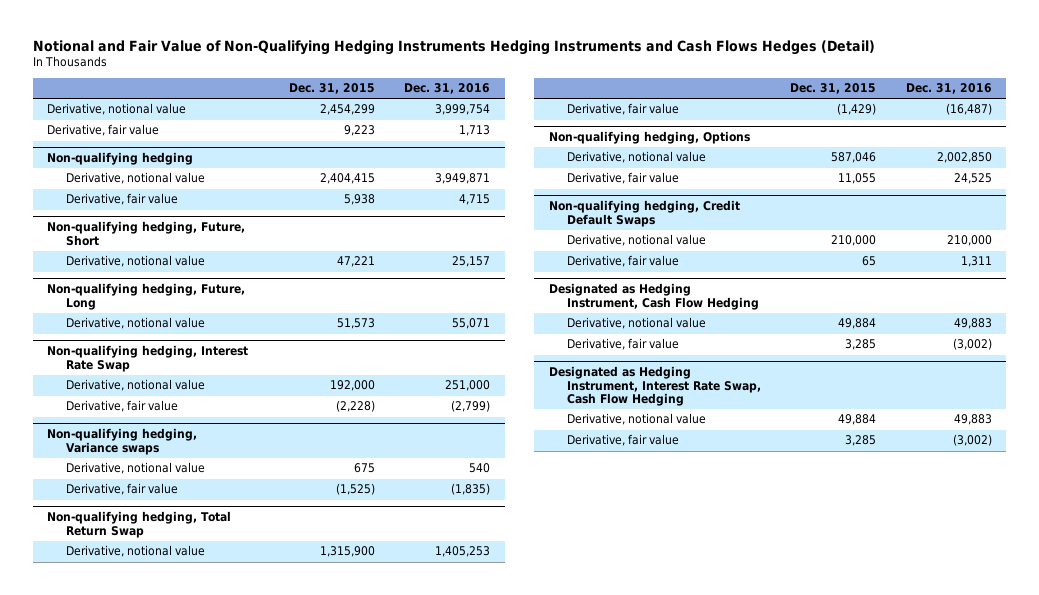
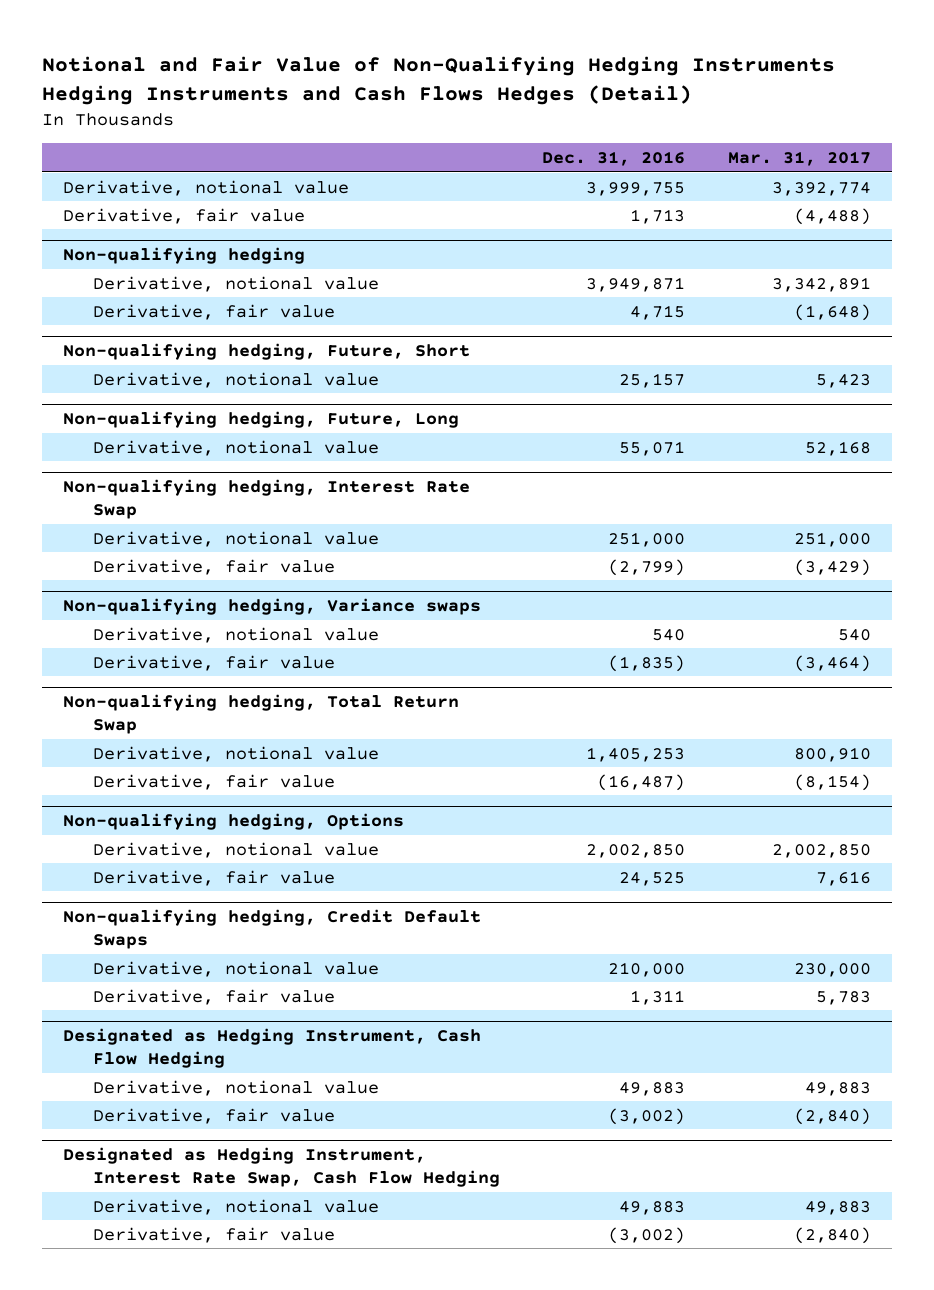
- | Dec. 31, 2015 | Dec. 31, 2016
+ | Dec. 31, 2016 | Mar. 31, 2017
- Derivative, notional value | 2,454,299 | 3,999,754
+ Derivative, notional value | 3,999,755 | 3,392,774

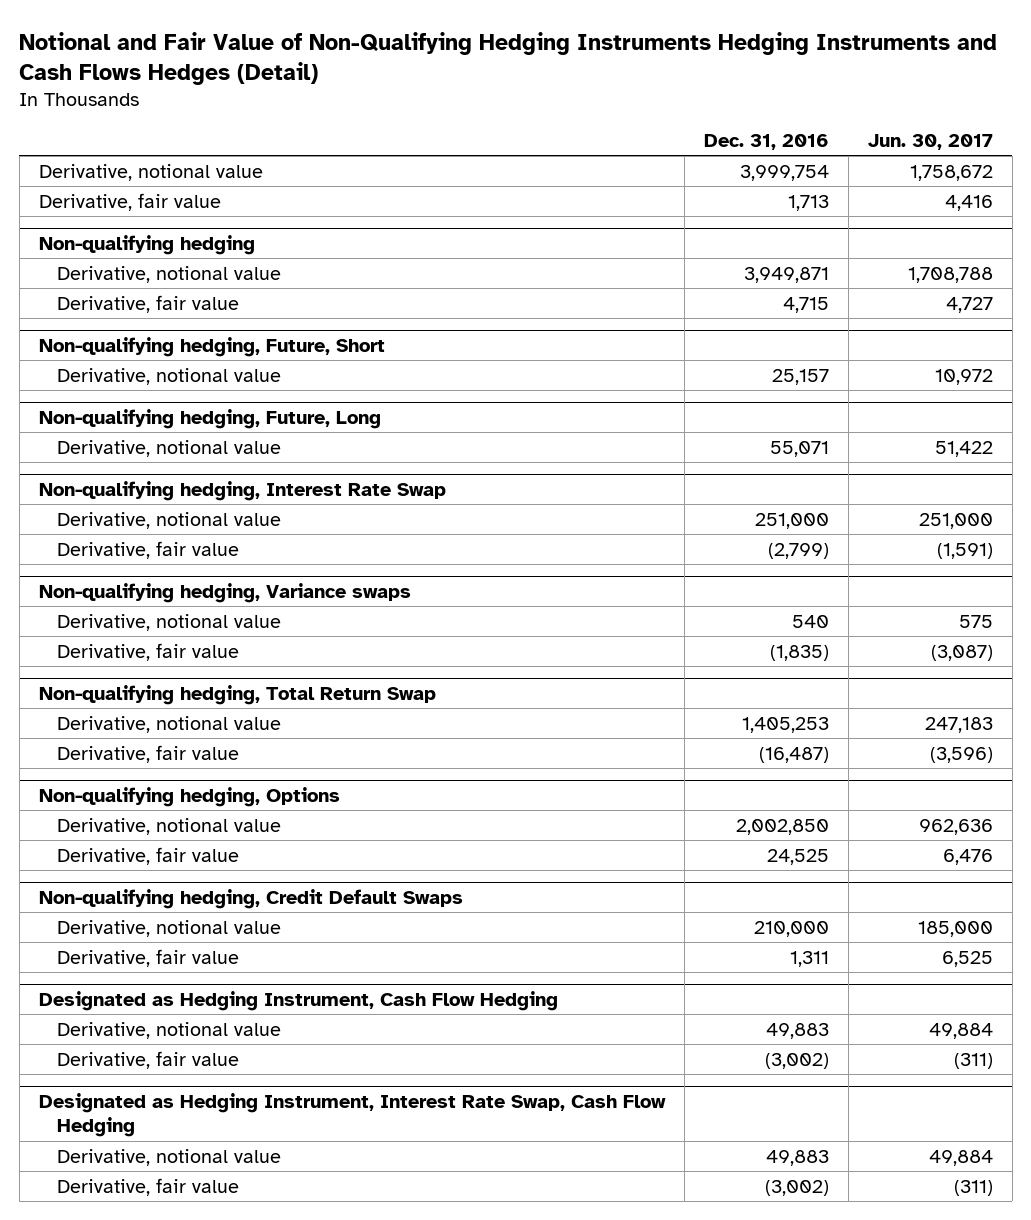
- | Dec. 31, 2016 | Mar. 31, 2017
+ | Dec. 31, 2016 | Jun. 30, 2017
- Derivative, notional value | 3,999,755 | 3,392,774
+ Derivative, notional value | 3,999,754 | 1,758,672

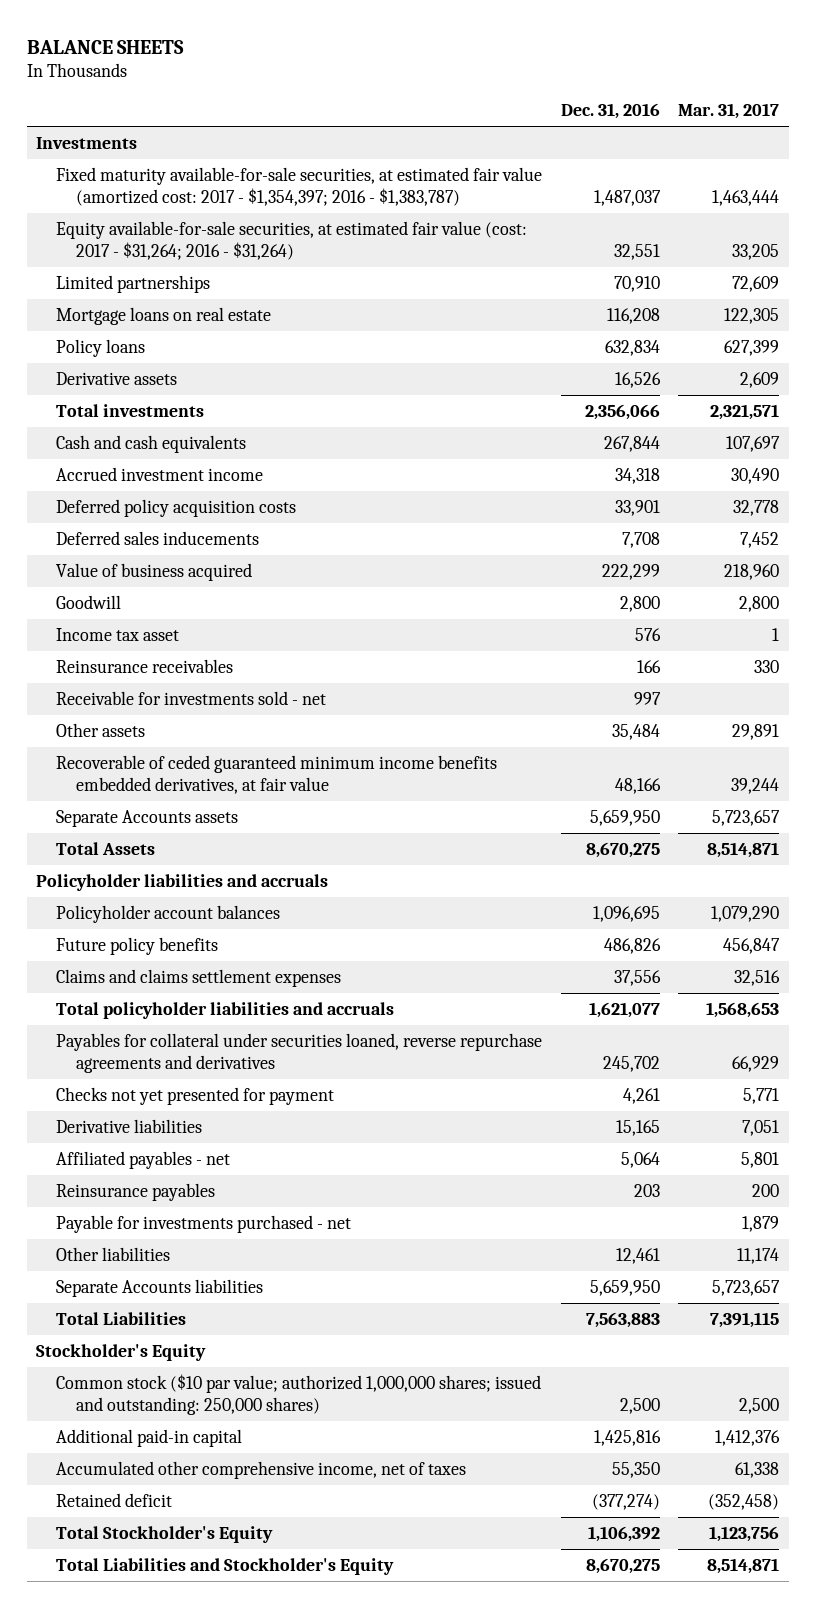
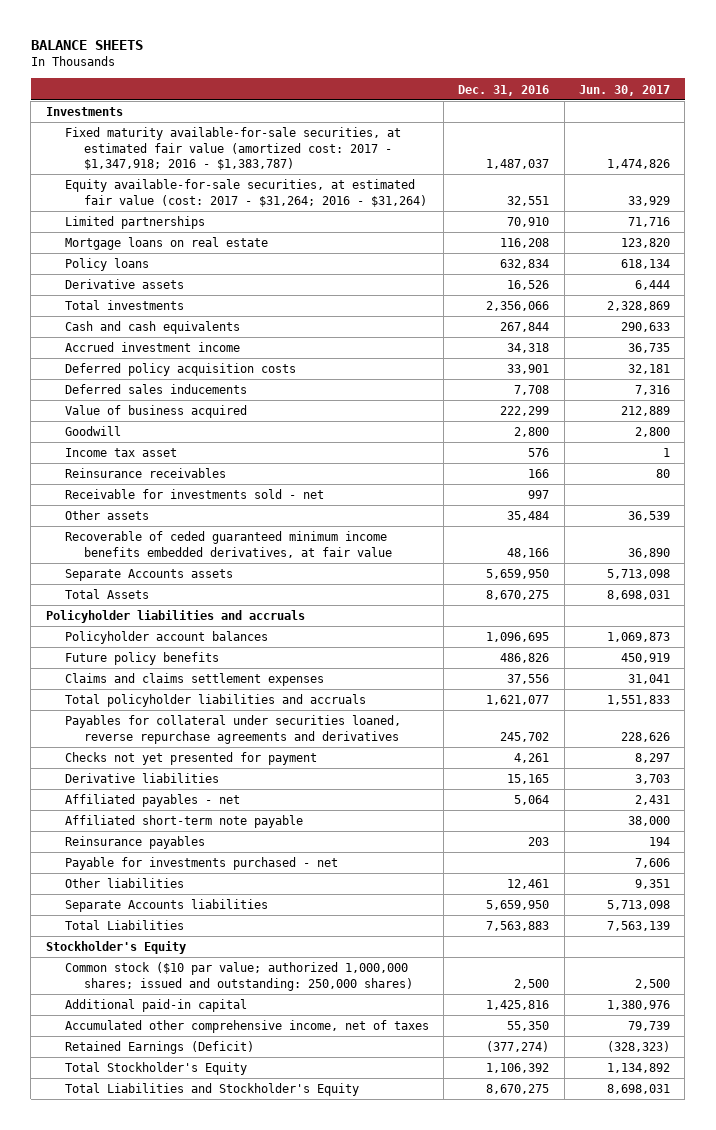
- | Dec. 31, 2016 | Mar. 31, 2017
+ | Dec. 31, 2016 | Jun. 30, 2017
- Fixed maturity available-for-sale securities, at estimated fair value (amortized cost: 2017 - $1,354,397; 2016 - $1,383,787) | 1,487,037 | 1,463,444
+ Fixed maturity available-for-sale securities, at estimated fair value (amortized cost: 2017 - $1,347,918; 2016 - $1,383,787) | 1,487,037 | 1,474,826
+ Affiliated short-term note payable | | 38,000
- Retained deficit | (377,274) | (352,458)
+ Retained Earnings (Deficit) | (377,274) | (328,323)

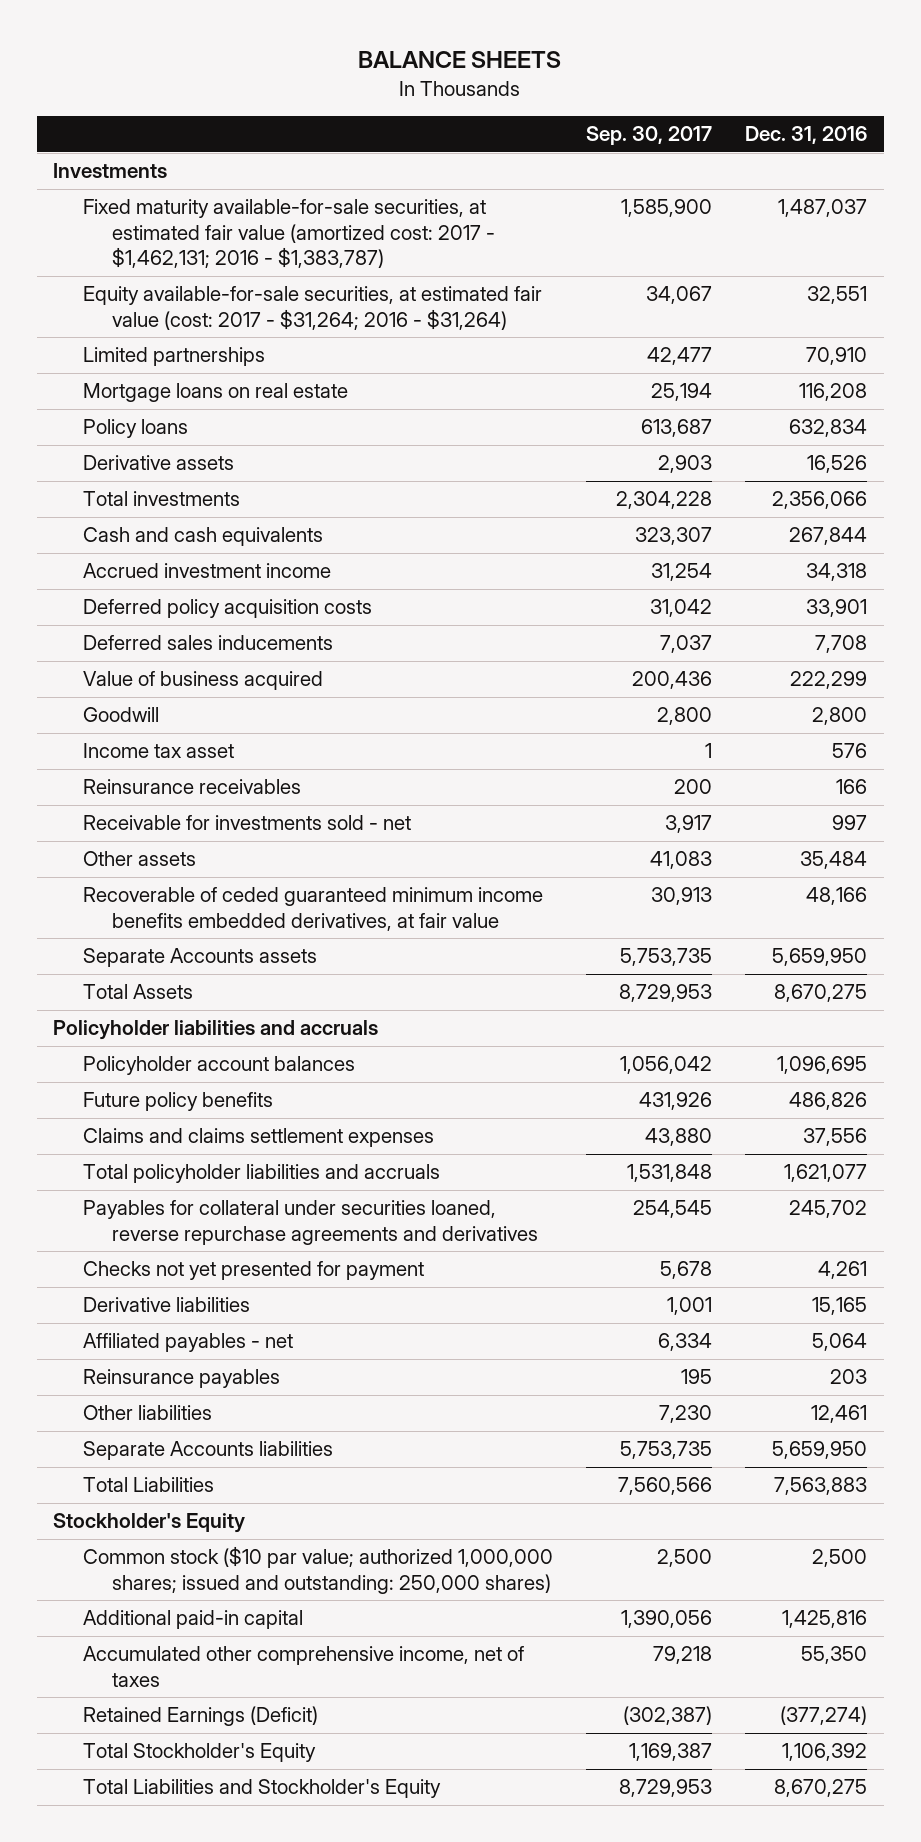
- | Dec. 31, 2016 | Jun. 30, 2017
+ | Sep. 30, 2017 | Dec. 31, 2016
- Fixed maturity available-for-sale securities, at estimated fair value (amortized cost: 2017 - $1,347,918; 2016 - $1,383,787) | 1,487,037 | 1,474,826
+ Fixed maturity available-for-sale securities, at estimated fair value (amortized cost: 2017 - $1,462,131; 2016 - $1,383,787) | 1,585,900 | 1,487,037
- Affiliated short-term note payable | | 38,000
- Payable for investments purchased - net | | 7,606

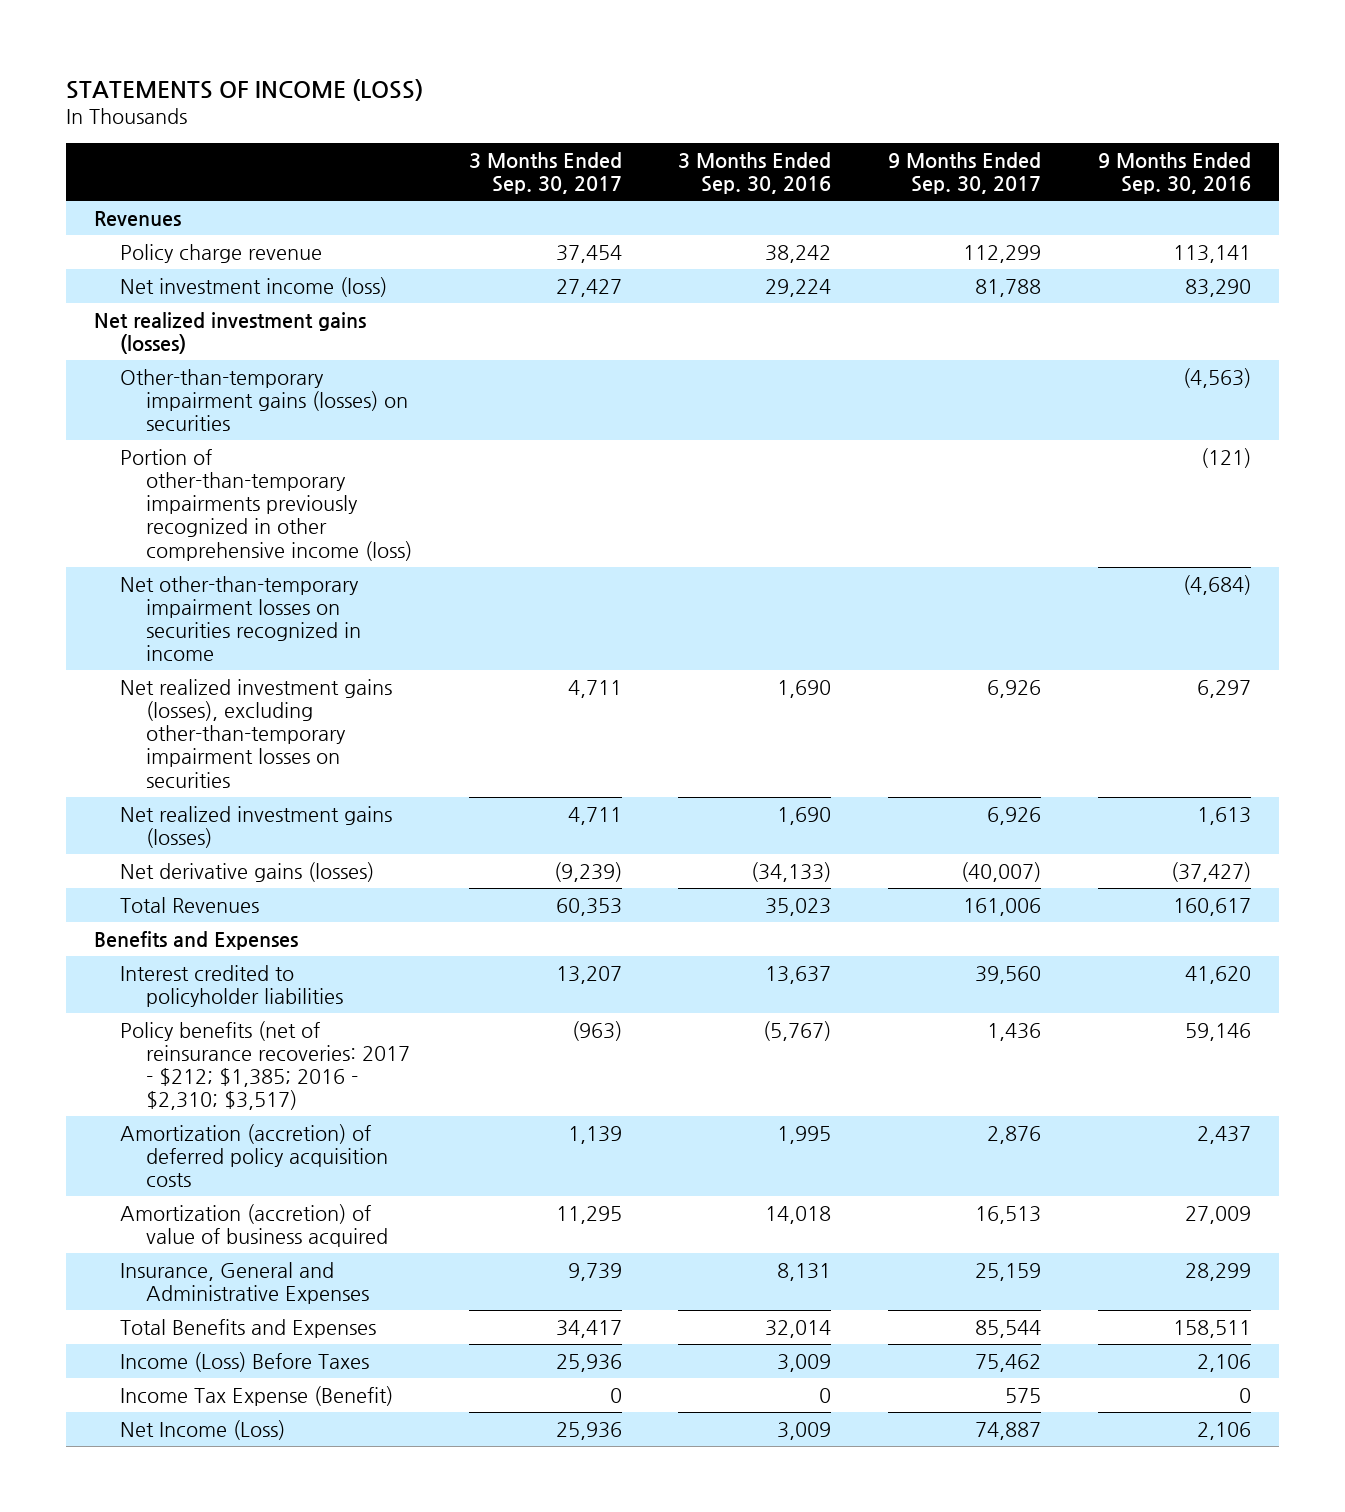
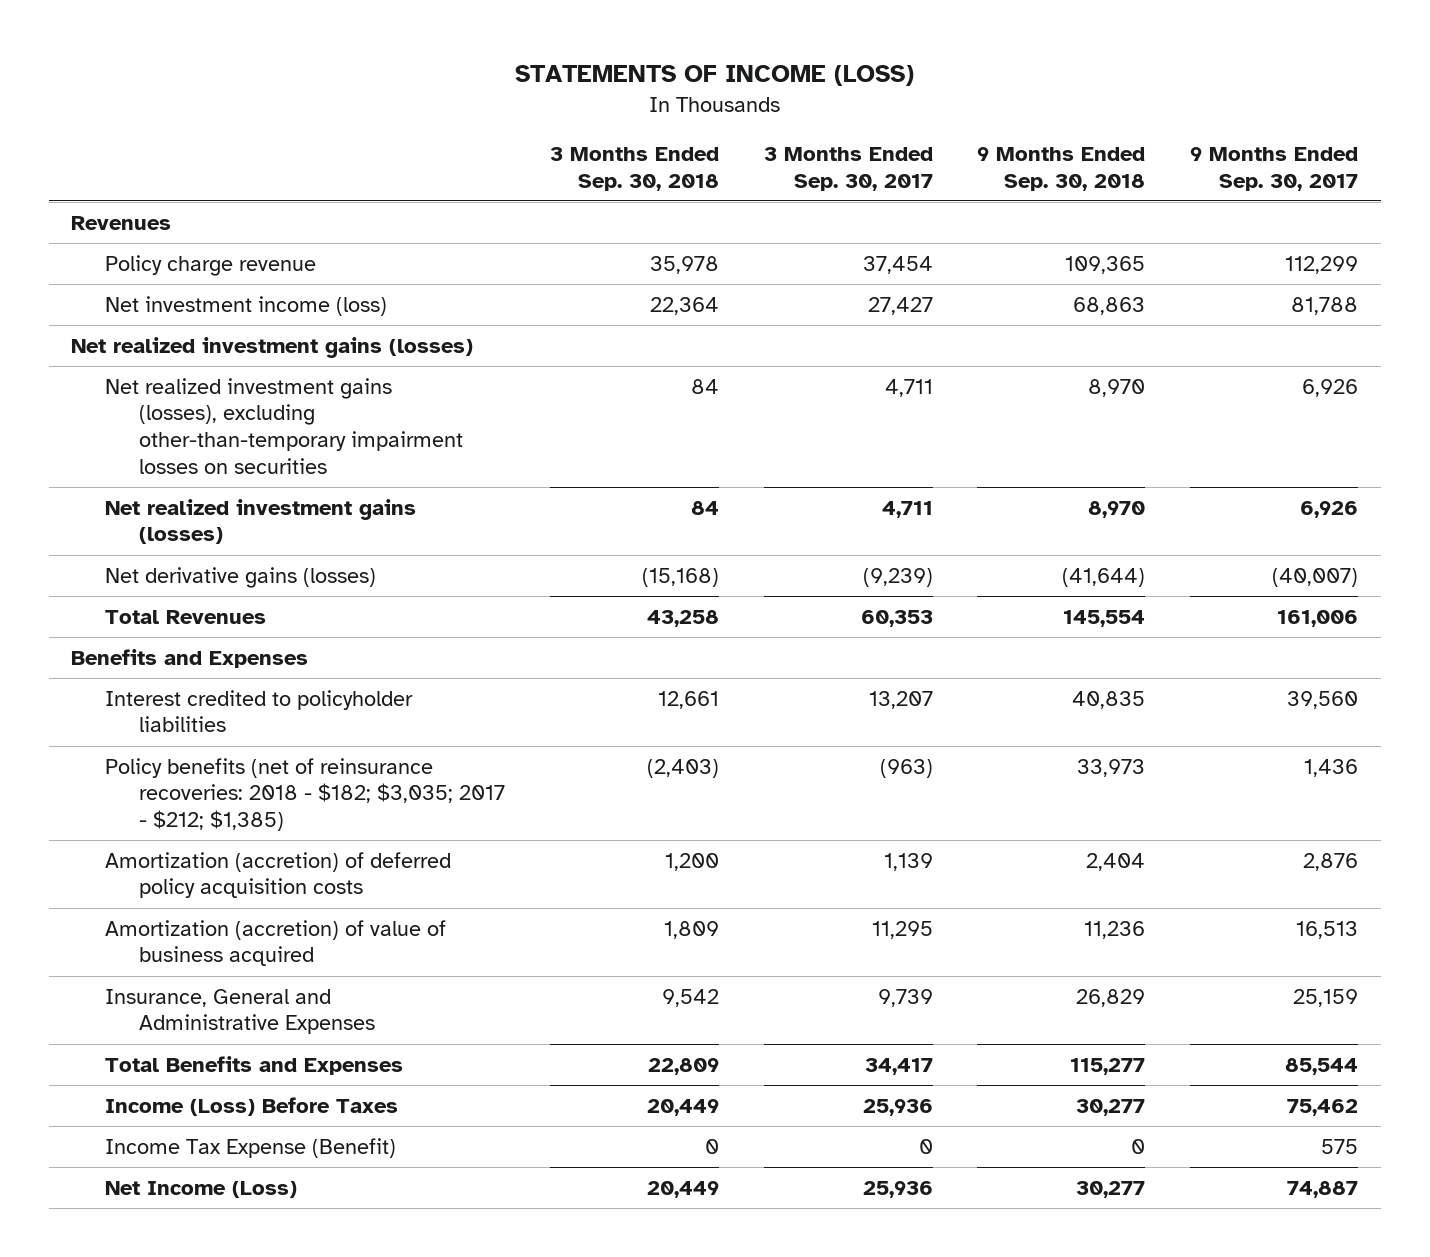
- | 3 Months Ended Sep. 30, 2017 | 3 Months Ended Sep. 30, 2016 | 9 Months Ended Sep. 30, 2017 | 9 Months Ended Sep. 30, 2016
+ | 3 Months Ended Sep. 30, 2018 | 3 Months Ended Sep. 30, 2017 | 9 Months Ended Sep. 30, 2018 | 9 Months Ended Sep. 30, 2017
- Other-than-temporary impairment gains (losses) on securities | | | | (4,563)
- Portion of other-than-temporary impairments previously recognized in other comprehensive income (loss) | | | | (121)
- Net other-than-temporary impairment losses on securities recognized in income | | | | (4,684)
- Policy benefits (net of reinsurance recoveries: 2017 - $212; $1,385; 2016 - $2,310; $3,517) | (963) | (5,767) | 1,436 | 59,146
+ Policy benefits (net of reinsurance recoveries: 2018 - $182; $3,035; 2017 - $212; $1,385) | (2,403) | (963) | 33,973 | 1,436

